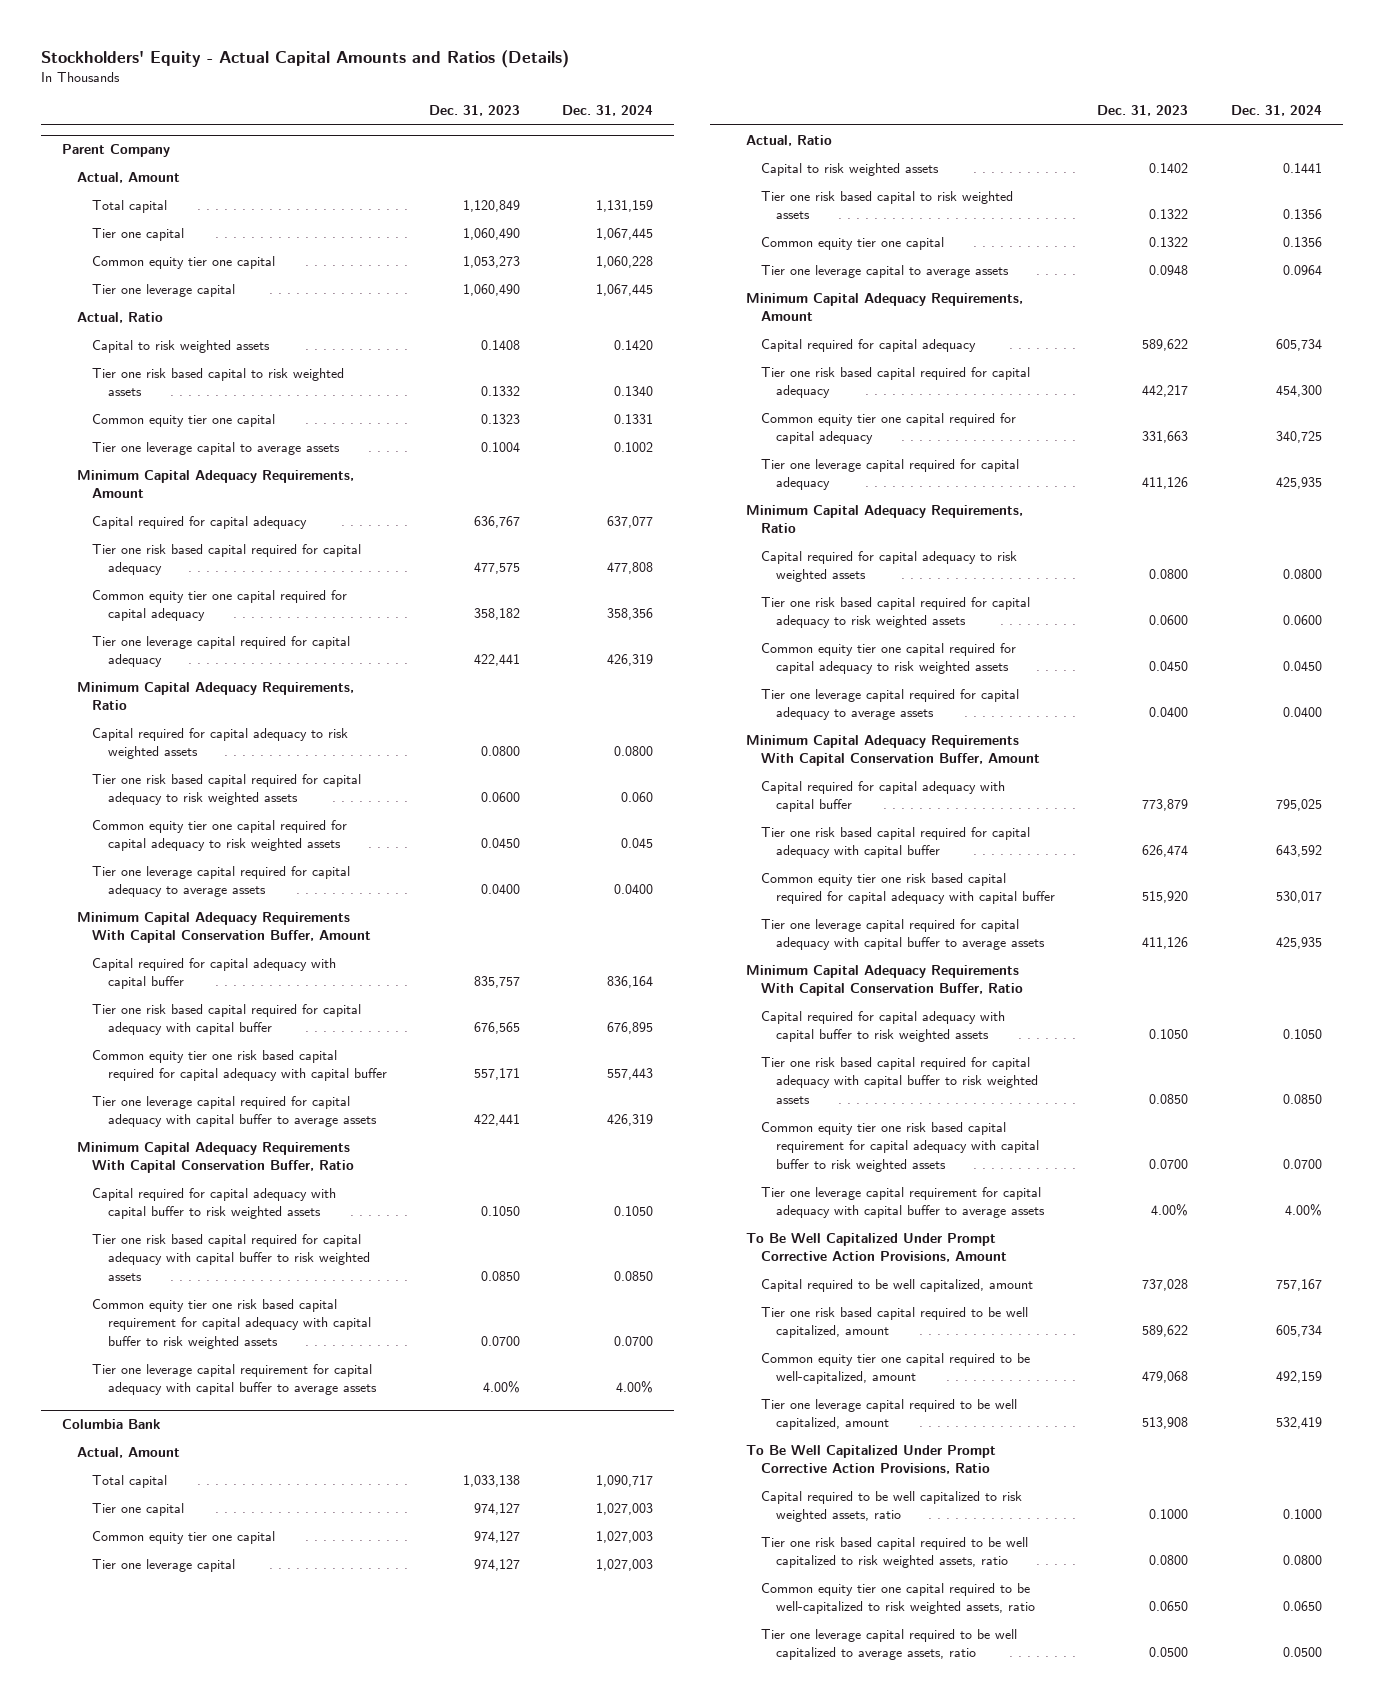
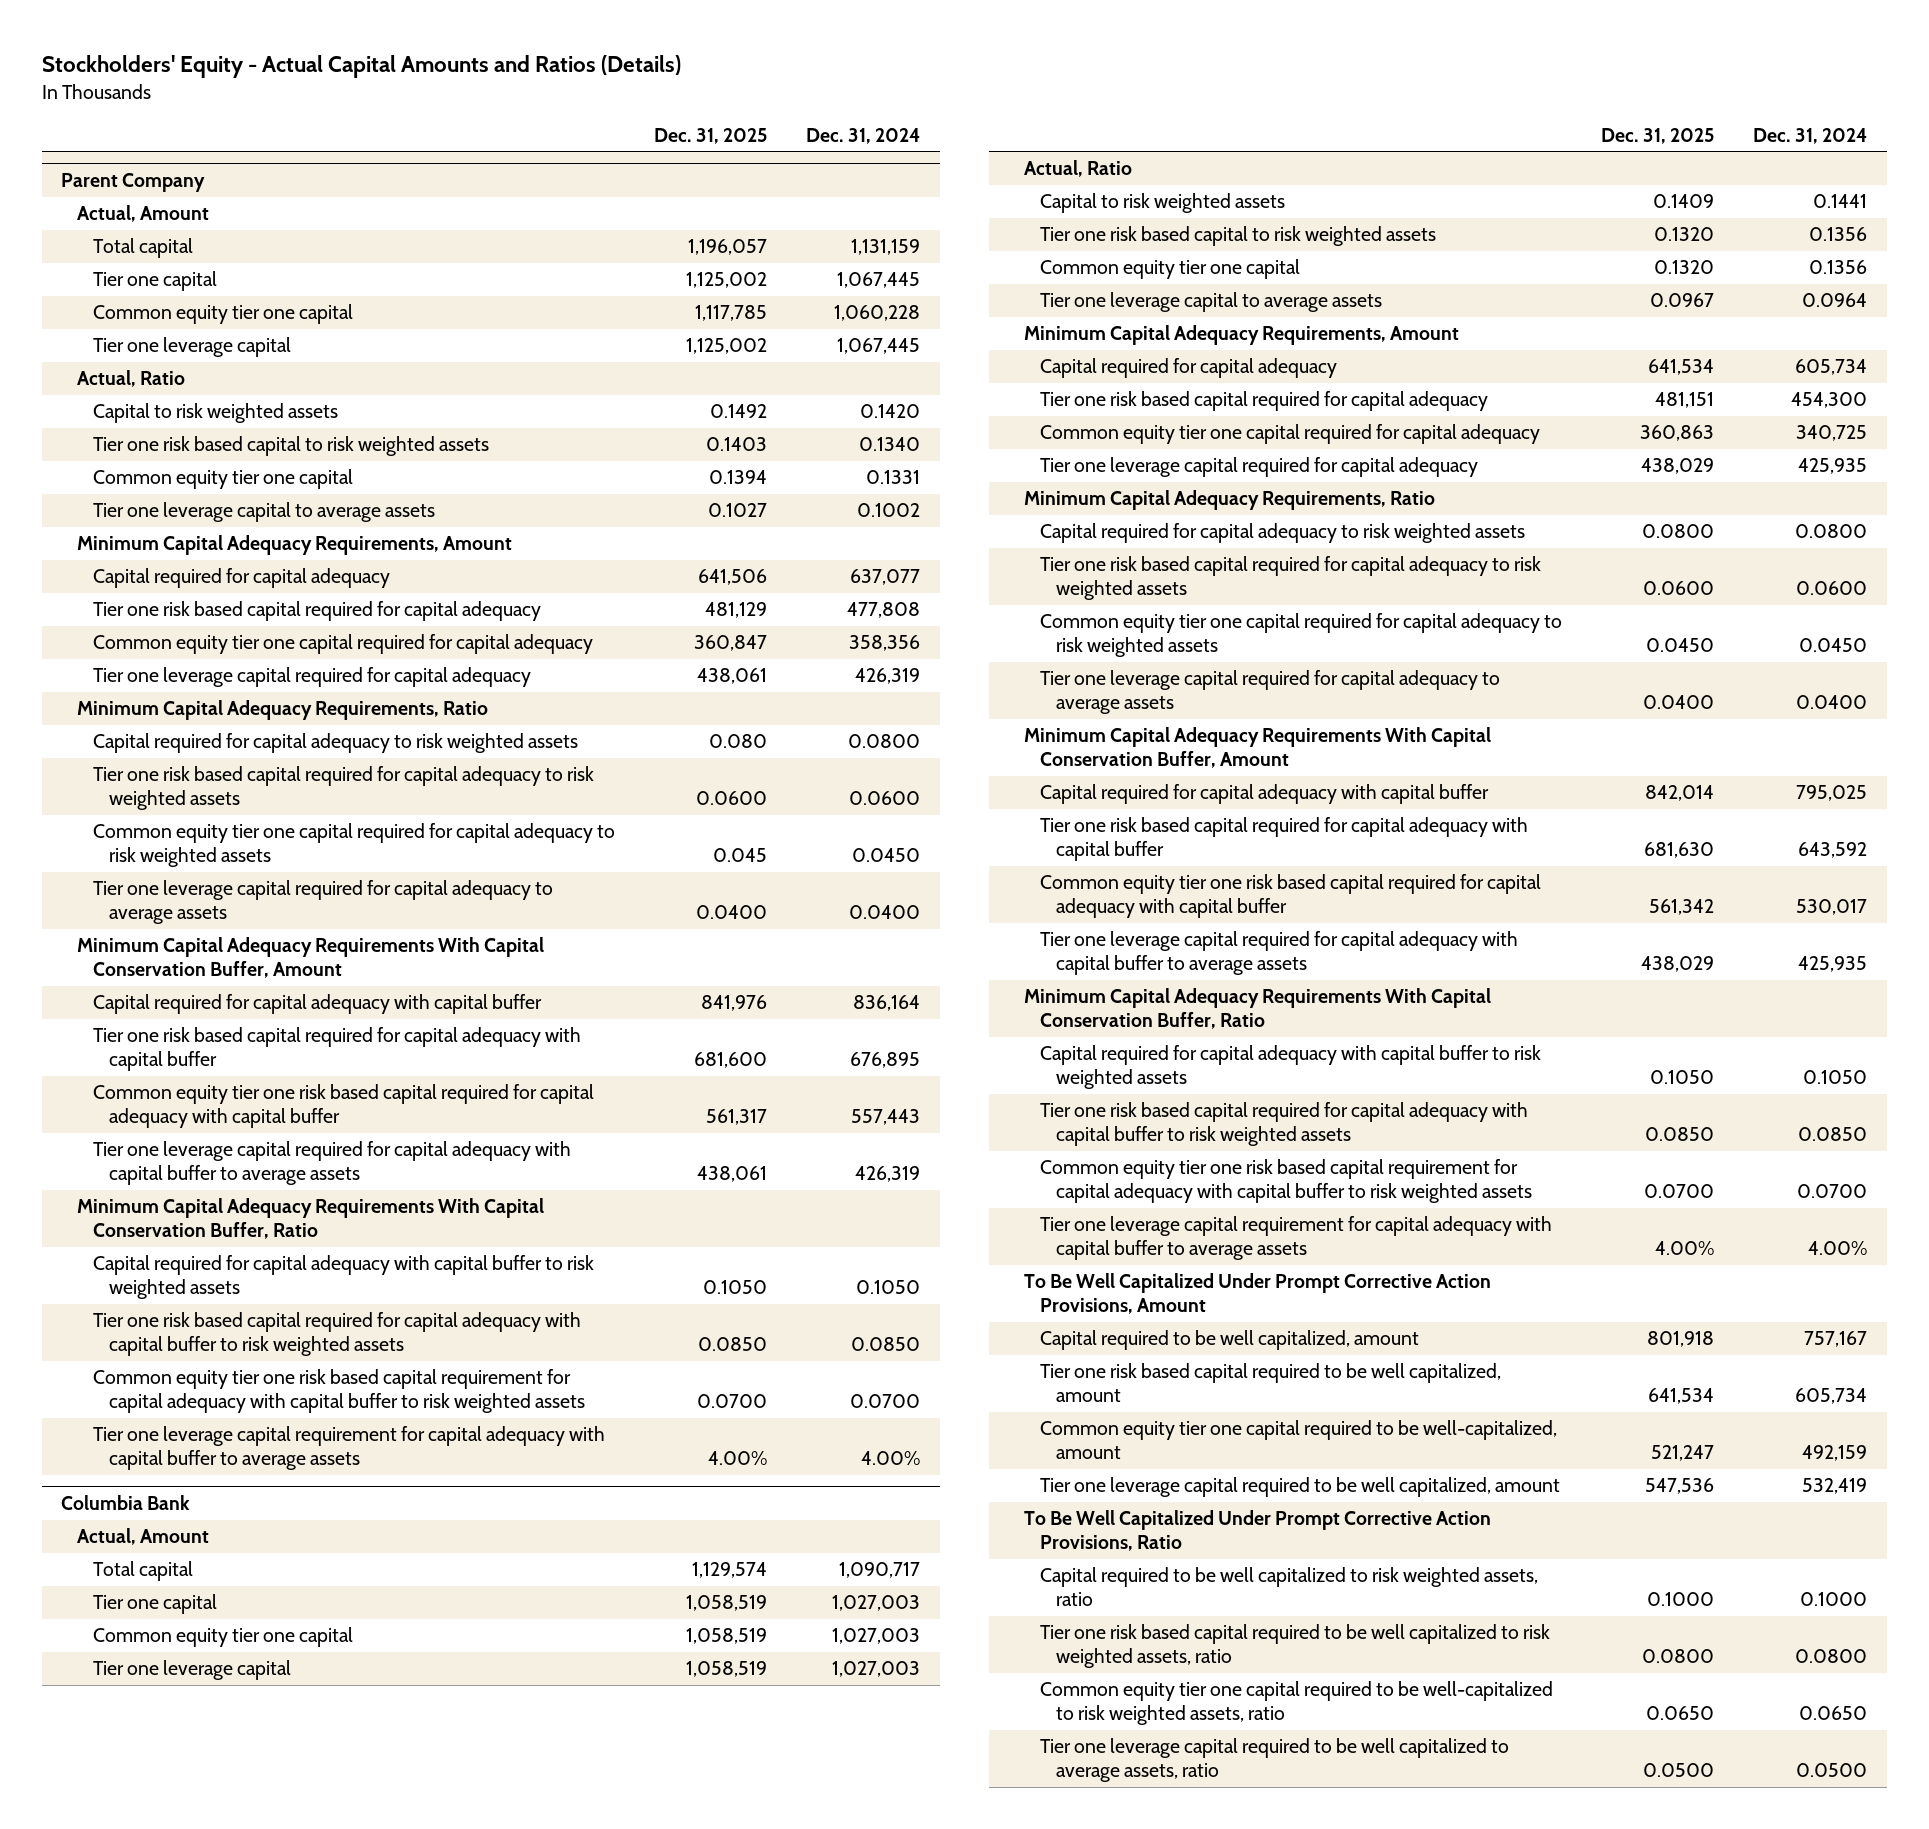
- | Dec. 31, 2023 | Dec. 31, 2024
+ | Dec. 31, 2025 | Dec. 31, 2024
@ Parent Company
- Tier one risk based capital required for capital adequacy to risk weighted assets | 0.0600 | 0.060
- Common equity tier one capital required for capital adequacy to risk weighted assets | 0.0450 | 0.045
+ Tier one risk based capital required for capital adequacy to risk weighted assets | 0.0600 | 0.0600
+ Common equity tier one capital required for capital adequacy to risk weighted assets | 0.045 | 0.0450

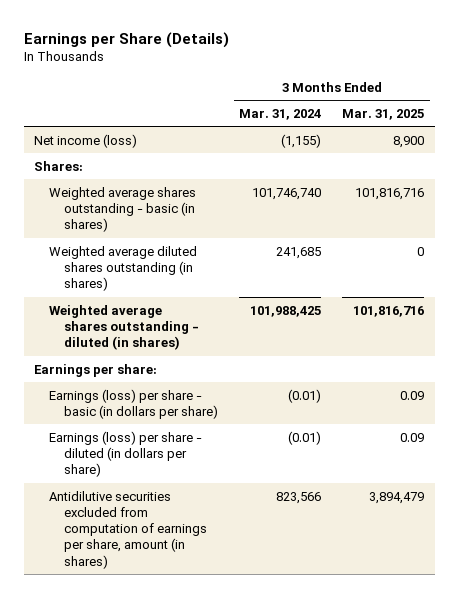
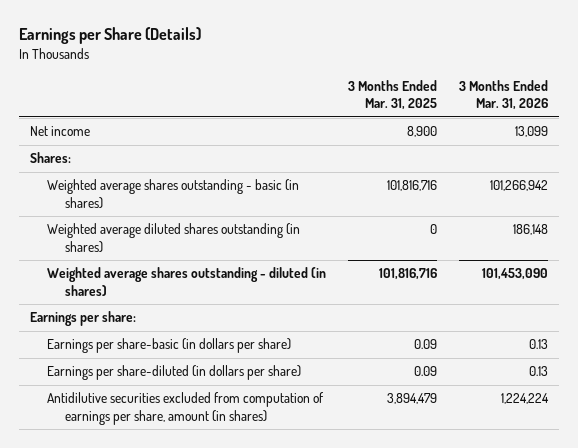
- | 3 Months Ended Mar. 31, 2024 | 3 Months Ended Mar. 31, 2025
+ | 3 Months Ended Mar. 31, 2025 | 3 Months Ended Mar. 31, 2026
- Net income (loss) | (1,155) | 8,900
+ Net income | 8,900 | 13,099
- Earnings (loss) per share - basic (in dollars per share) | (0.01) | 0.09
- Earnings (loss) per share - diluted (in dollars per share) | (0.01) | 0.09
+ Earnings per share-basic (in dollars per share) | 0.09 | 0.13
+ Earnings per share-diluted (in dollars per share) | 0.09 | 0.13

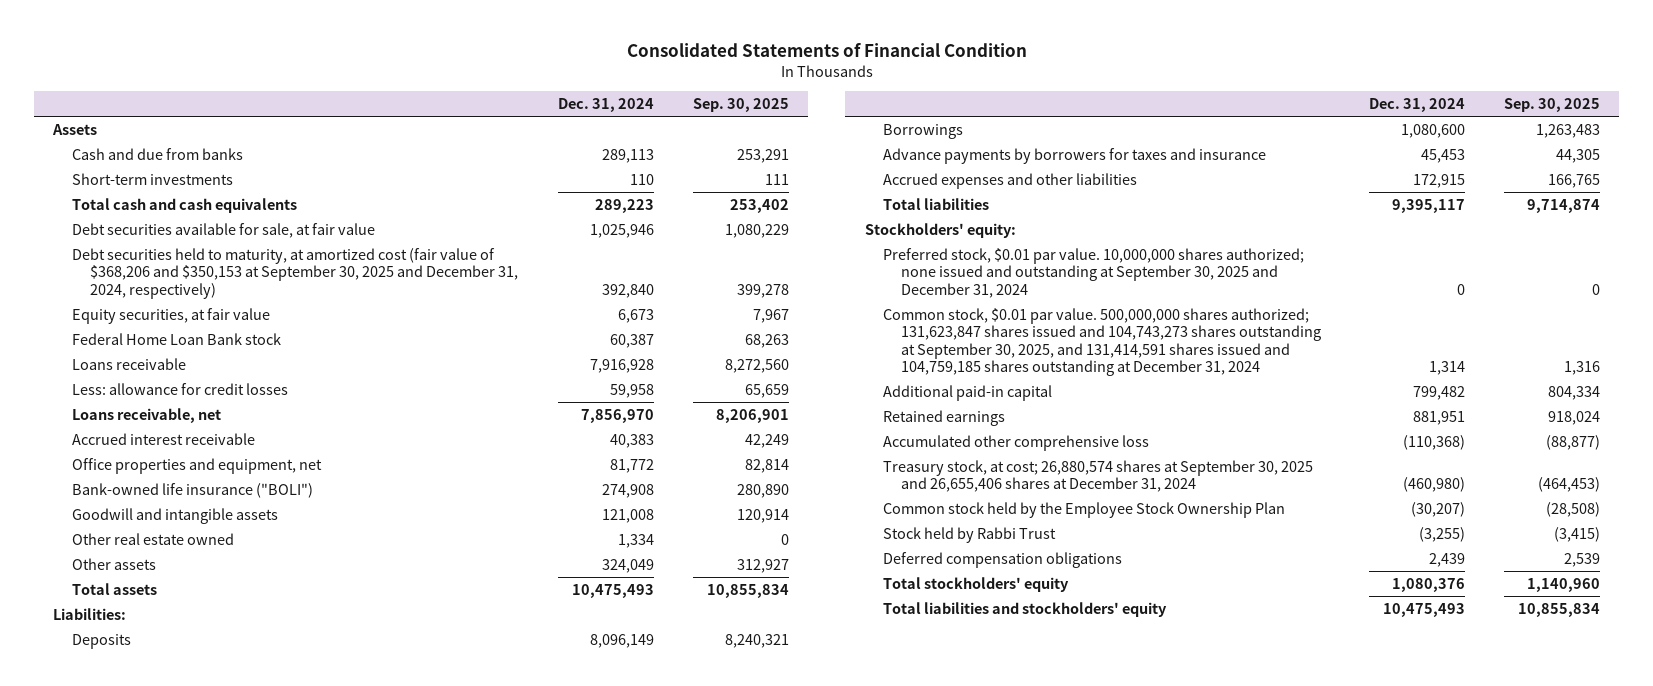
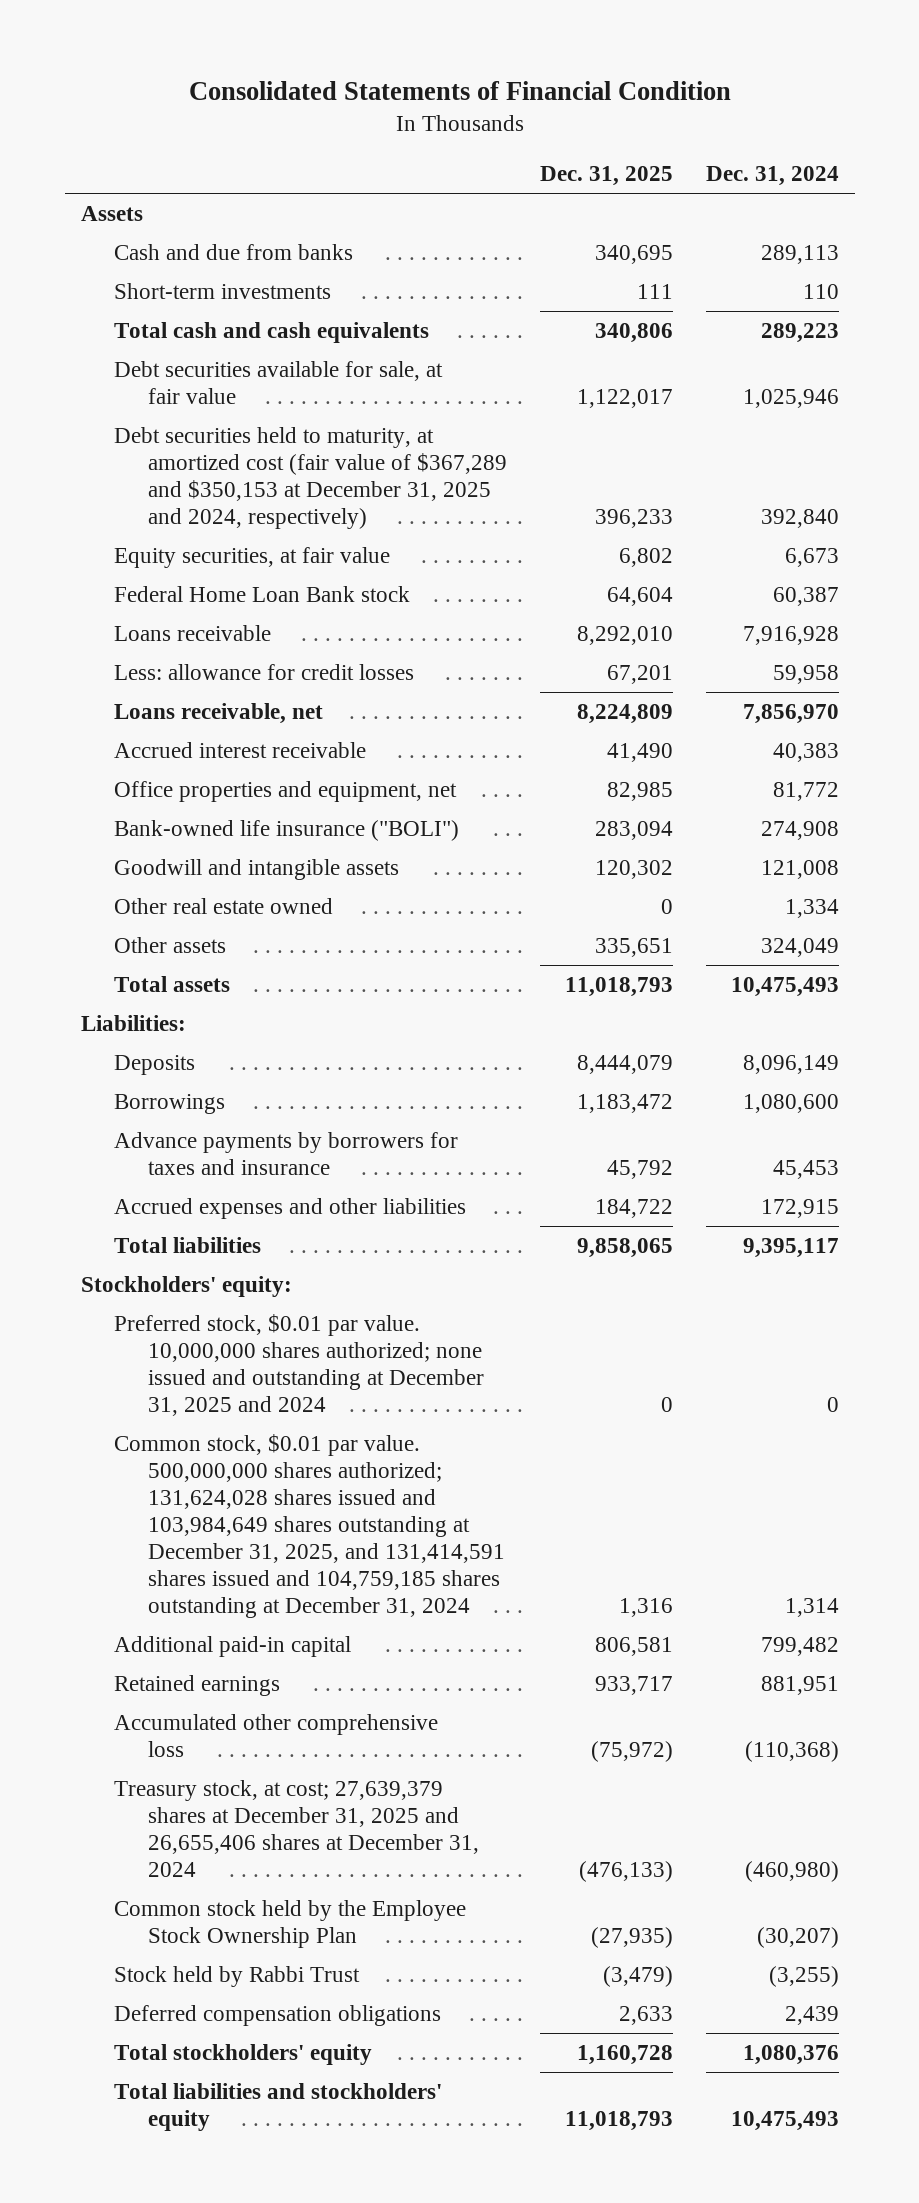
- | Dec. 31, 2024 | Sep. 30, 2025
+ | Dec. 31, 2025 | Dec. 31, 2024
- Debt securities held to maturity, at amortized cost (fair value of $368,206 and $350,153 at September 30, 2025 and December 31, 2024, respectively) | 392,840 | 399,278
+ Debt securities held to maturity, at amortized cost (fair value of $367,289 and $350,153 at December 31, 2025 and 2024, respectively) | 396,233 | 392,840
- Preferred stock, $0.01 par value. 10,000,000 shares authorized; none issued and outstanding at September 30, 2025 and December 31, 2024 | 0 | 0
- Common stock, $0.01 par value. 500,000,000 shares authorized; 131,623,847 shares issued and 104,743,273 shares outstanding at September 30, 2025, and 131,414,591 shares issued and 104,759,185 shares outstanding at December 31, 2024 | 1,314 | 1,316
+ Preferred stock, $0.01 par value. 10,000,000 shares authorized; none issued and outstanding at December 31, 2025 and 2024 | 0 | 0
+ Common stock, $0.01 par value. 500,000,000 shares authorized; 131,624,028 shares issued and 103,984,649 shares outstanding at December 31, 2025, and 131,414,591 shares issued and 104,759,185 shares outstanding at December 31, 2024 | 1,316 | 1,314
- Treasury stock, at cost; 26,880,574 shares at September 30, 2025 and 26,655,406 shares at December 31, 2024 | (460,980) | (464,453)
+ Treasury stock, at cost; 27,639,379 shares at December 31, 2025 and 26,655,406 shares at December 31, 2024 | (476,133) | (460,980)

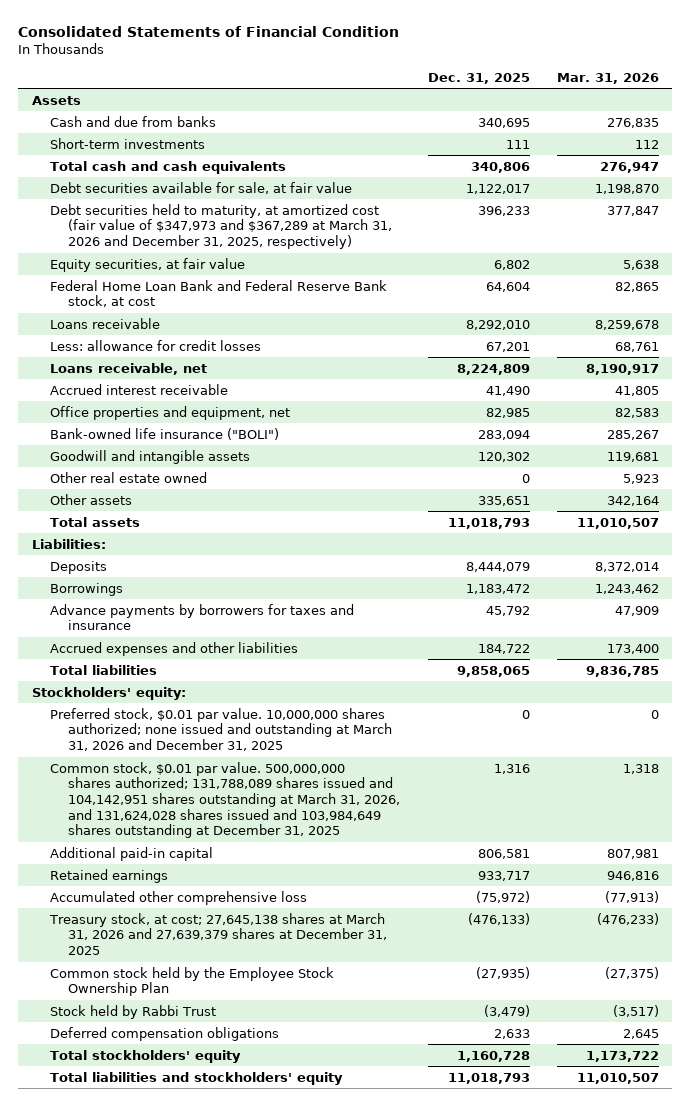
- | Dec. 31, 2025 | Dec. 31, 2024
+ | Dec. 31, 2025 | Mar. 31, 2026
- Debt securities held to maturity, at amortized cost (fair value of $367,289 and $350,153 at December 31, 2025 and 2024, respectively) | 396,233 | 392,840
+ Debt securities held to maturity, at amortized cost (fair value of $347,973 and $367,289 at March 31, 2026 and December 31, 2025, respectively) | 396,233 | 377,847
- Federal Home Loan Bank stock | 64,604 | 60,387
+ Federal Home Loan Bank and Federal Reserve Bank stock, at cost | 64,604 | 82,865
- Preferred stock, $0.01 par value. 10,000,000 shares authorized; none issued and outstanding at December 31, 2025 and 2024 | 0 | 0
- Common stock, $0.01 par value. 500,000,000 shares authorized; 131,624,028 shares issued and 103,984,649 shares outstanding at December 31, 2025, and 131,414,591 shares issued and 104,759,185 shares outstanding at December 31, 2024 | 1,316 | 1,314
+ Preferred stock, $0.01 par value. 10,000,000 shares authorized; none issued and outstanding at March 31, 2026 and December 31, 2025 | 0 | 0
+ Common stock, $0.01 par value. 500,000,000 shares authorized; 131,788,089 shares issued and 104,142,951 shares outstanding at March 31, 2026, and 131,624,028 shares issued and 103,984,649 shares outstanding at December 31, 2025 | 1,316 | 1,318
- Treasury stock, at cost; 27,639,379 shares at December 31, 2025 and 26,655,406 shares at December 31, 2024 | (476,133) | (460,980)
+ Treasury stock, at cost; 27,645,138 shares at March 31, 2026 and 27,639,379 shares at December 31, 2025 | (476,133) | (476,233)

